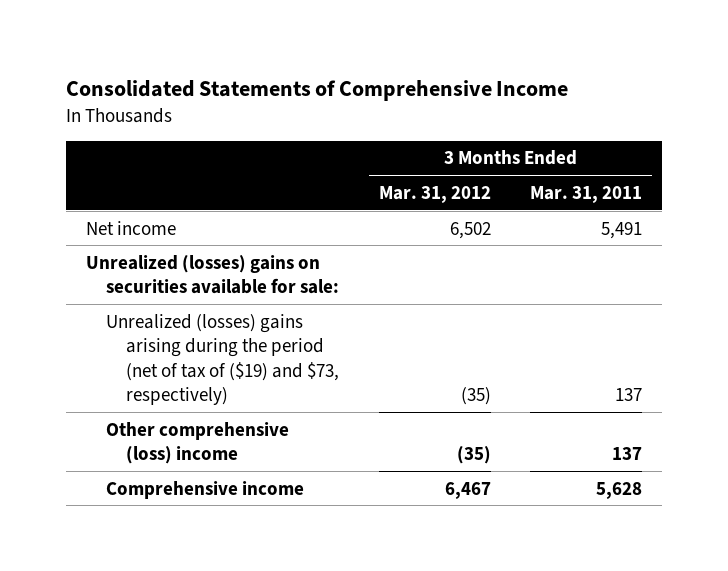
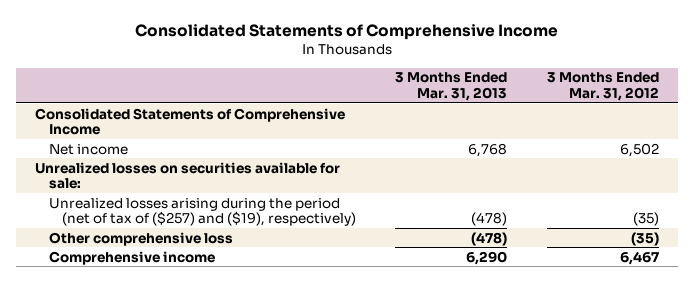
- | 3 Months Ended Mar. 31, 2012 | 3 Months Ended Mar. 31, 2011
+ | 3 Months Ended Mar. 31, 2013 | 3 Months Ended Mar. 31, 2012
+ Consolidated Statements of Comprehensive Income
- Unrealized (losses) gains on securities available for sale:
- Unrealized (losses) gains arising during the period (net of tax of ($19) and $73, respectively) | (35) | 137
- Other comprehensive (loss) income | (35) | 137
+ Unrealized losses on securities available for sale:
+ Unrealized losses arising during the period (net of tax of ($257) and ($19), respectively) | (478) | (35)
+ Other comprehensive loss | (478) | (35)

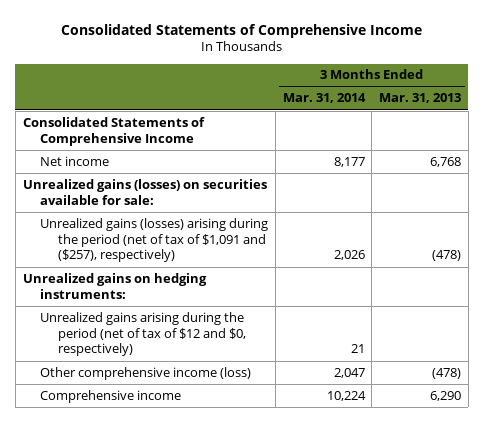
- | 3 Months Ended Mar. 31, 2013 | 3 Months Ended Mar. 31, 2012
+ | 3 Months Ended Mar. 31, 2014 | 3 Months Ended Mar. 31, 2013
- Unrealized losses on securities available for sale:
- Unrealized losses arising during the period (net of tax of ($257) and ($19), respectively) | (478) | (35)
- Other comprehensive loss | (478) | (35)
+ Unrealized gains (losses) on securities available for sale:
+ Unrealized gains (losses) arising during the period (net of tax of $1,091 and ($257), respectively) | 2,026 | (478)
+ Unrealized gains on hedging instruments:
+ Unrealized gains arising during the period (net of tax of $12 and $0, respectively) | 21 |
+ Other comprehensive income (loss) | 2,047 | (478)

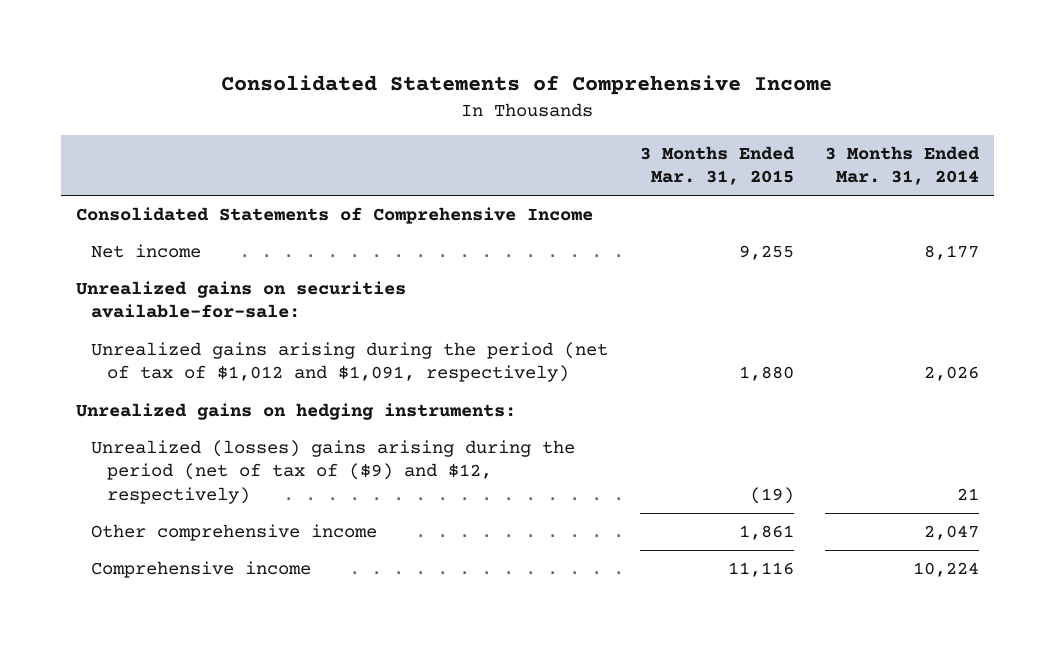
- | 3 Months Ended Mar. 31, 2014 | 3 Months Ended Mar. 31, 2013
+ | 3 Months Ended Mar. 31, 2015 | 3 Months Ended Mar. 31, 2014
- Unrealized gains (losses) on securities available for sale:
- Unrealized gains (losses) arising during the period (net of tax of $1,091 and ($257), respectively) | 2,026 | (478)
+ Unrealized gains on securities available-for-sale:
+ Unrealized gains arising during the period (net of tax of $1,012 and $1,091, respectively) | 1,880 | 2,026
- Unrealized gains arising during the period (net of tax of $12 and $0, respectively) | 21 |
- Other comprehensive income (loss) | 2,047 | (478)
+ Unrealized (losses) gains arising during the period (net of tax of ($9) and $12, respectively) | (19) | 21
+ Other comprehensive income | 1,861 | 2,047

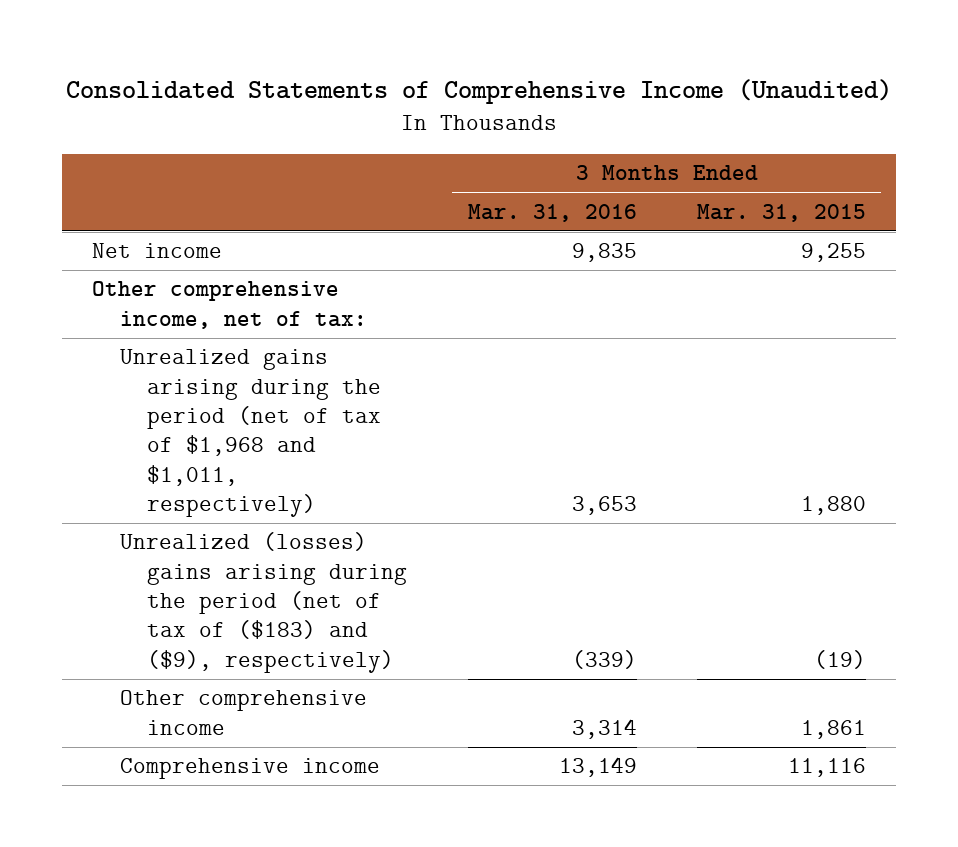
- Consolidated Statements of Comprehensive Income
+ Consolidated Statements of Comprehensive Income (Unaudited)
- | 3 Months Ended Mar. 31, 2015 | 3 Months Ended Mar. 31, 2014
+ | 3 Months Ended Mar. 31, 2016 | 3 Months Ended Mar. 31, 2015
- Consolidated Statements of Comprehensive Income
- Unrealized gains on securities available-for-sale:
- Unrealized gains arising during the period (net of tax of $1,012 and $1,091, respectively) | 1,880 | 2,026
- Unrealized gains on hedging instruments:
- Unrealized (losses) gains arising during the period (net of tax of ($9) and $12, respectively) | (19) | 21
+ Other comprehensive income, net of tax:
+ Unrealized gains arising during the period (net of tax of $1,968 and $1,011, respectively) | 3,653 | 1,880
+ Unrealized (losses) gains arising during the period (net of tax of ($183) and ($9), respectively) | (339) | (19)

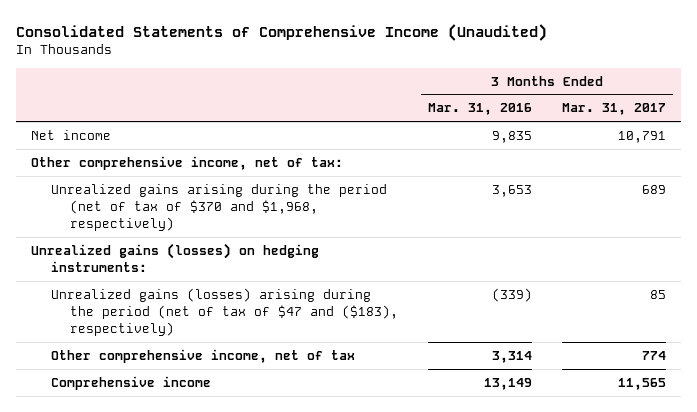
- | 3 Months Ended Mar. 31, 2016 | 3 Months Ended Mar. 31, 2015
+ | 3 Months Ended Mar. 31, 2016 | 3 Months Ended Mar. 31, 2017
- Unrealized gains arising during the period (net of tax of $1,968 and $1,011, respectively) | 3,653 | 1,880
- Unrealized (losses) gains arising during the period (net of tax of ($183) and ($9), respectively) | (339) | (19)
- Other comprehensive income | 3,314 | 1,861
+ Unrealized gains arising during the period (net of tax of $370 and $1,968, respectively) | 3,653 | 689
+ Unrealized gains (losses) on hedging instruments:
+ Unrealized gains (losses) arising during the period (net of tax of $47 and ($183), respectively) | (339) | 85
+ Other comprehensive income, net of tax | 3,314 | 774

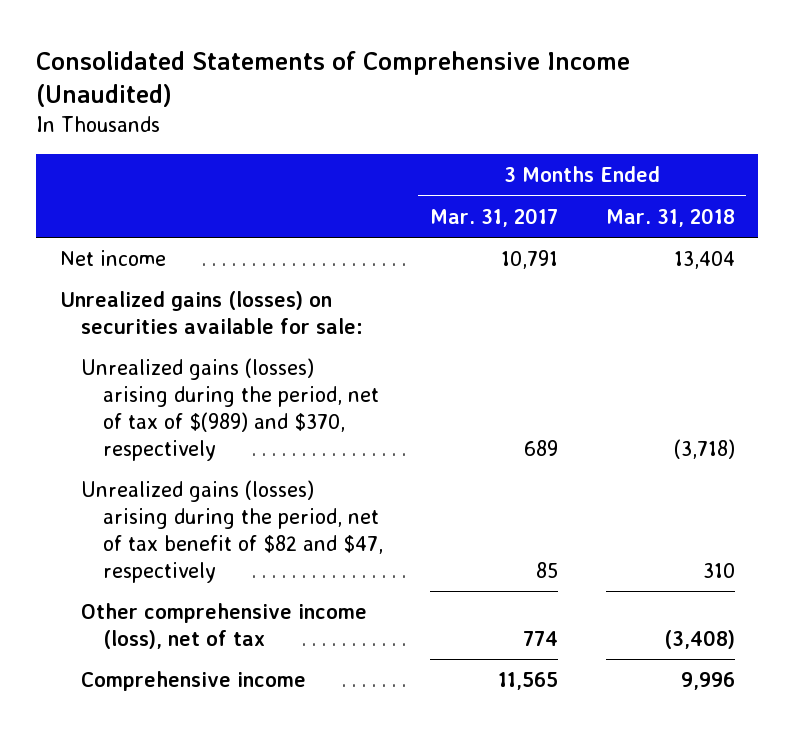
- | 3 Months Ended Mar. 31, 2016 | 3 Months Ended Mar. 31, 2017
+ | 3 Months Ended Mar. 31, 2017 | 3 Months Ended Mar. 31, 2018
- Other comprehensive income, net of tax:
- Unrealized gains arising during the period (net of tax of $370 and $1,968, respectively) | 3,653 | 689
- Unrealized gains (losses) on hedging instruments:
- Unrealized gains (losses) arising during the period (net of tax of $47 and ($183), respectively) | (339) | 85
- Other comprehensive income, net of tax | 3,314 | 774
+ Unrealized gains (losses) on securities available for sale:
+ Unrealized gains (losses) arising during the period, net of tax of $(989) and $370, respectively | 689 | (3,718)
+ Unrealized gains (losses) arising during the period, net of tax benefit of $82 and $47, respectively | 85 | 310
+ Other comprehensive income (loss), net of tax | 774 | (3,408)

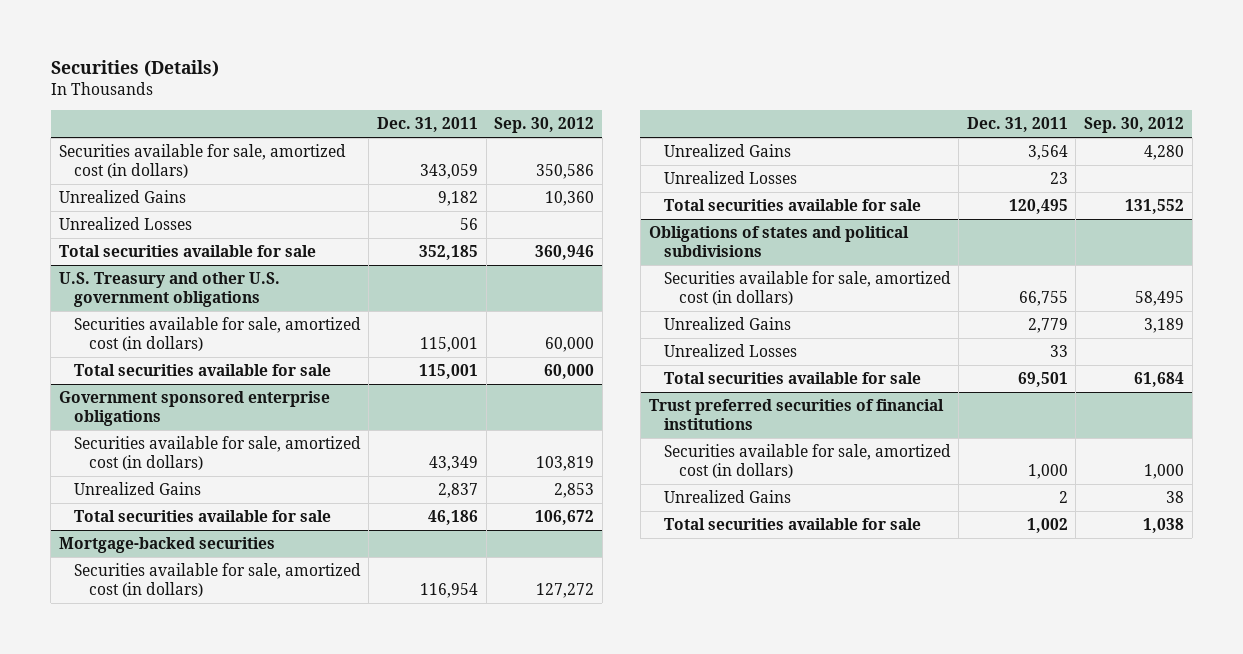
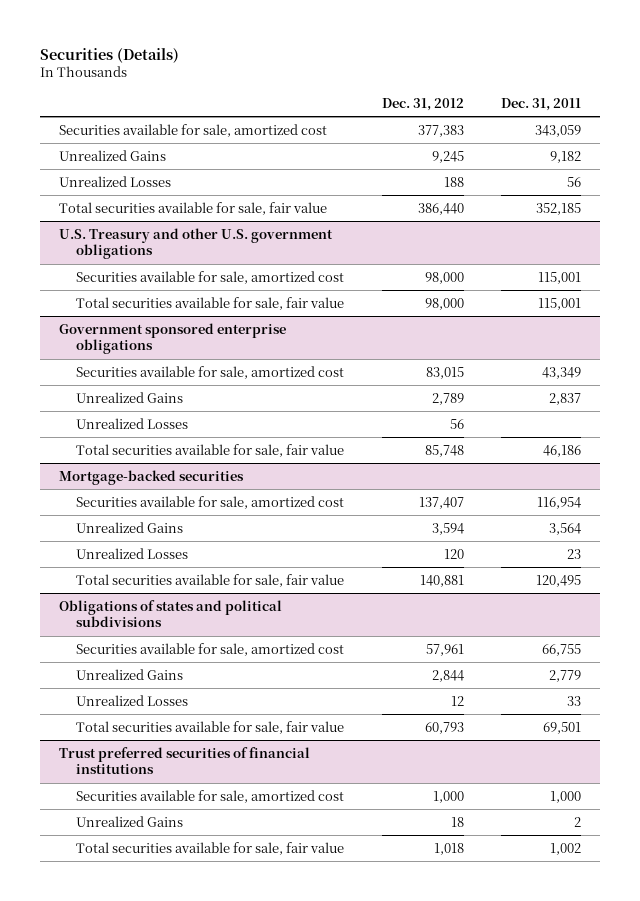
- | Dec. 31, 2011 | Sep. 30, 2012
+ | Dec. 31, 2012 | Dec. 31, 2011
- Securities available for sale, amortized cost (in dollars) | 343,059 | 350,586
+ Securities available for sale, amortized cost | 377,383 | 343,059
- Total securities available for sale | 352,185 | 360,946
+ Total securities available for sale, fair value | 386,440 | 352,185
@ U.S. Treasury and other U.S. government obligations
- Securities available for sale, amortized cost (in dollars) | 115,001 | 60,000
- Total securities available for sale | 115,001 | 60,000
+ Securities available for sale, amortized cost | 98,000 | 115,001
+ Total securities available for sale, fair value | 98,000 | 115,001
@ Government sponsored enterprise obligations
- Securities available for sale, amortized cost (in dollars) | 43,349 | 103,819
+ Securities available for sale, amortized cost | 83,015 | 43,349
- Total securities available for sale | 46,186 | 106,672
+ Unrealized Losses | 56 |
+ Total securities available for sale, fair value | 85,748 | 46,186
@ Mortgage-backed securities
- Securities available for sale, amortized cost (in dollars) | 116,954 | 127,272
+ Securities available for sale, amortized cost | 137,407 | 116,954
- Total securities available for sale | 120,495 | 131,552
+ Total securities available for sale, fair value | 140,881 | 120,495
@ Obligations of states and political subdivisions
- Securities available for sale, amortized cost (in dollars) | 66,755 | 58,495
+ Securities available for sale, amortized cost | 57,961 | 66,755
- Total securities available for sale | 69,501 | 61,684
+ Total securities available for sale, fair value | 60,793 | 69,501
@ Trust preferred securities of financial institutions
- Securities available for sale, amortized cost (in dollars) | 1,000 | 1,000
+ Securities available for sale, amortized cost | 1,000 | 1,000
- Total securities available for sale | 1,002 | 1,038
+ Total securities available for sale, fair value | 1,018 | 1,002

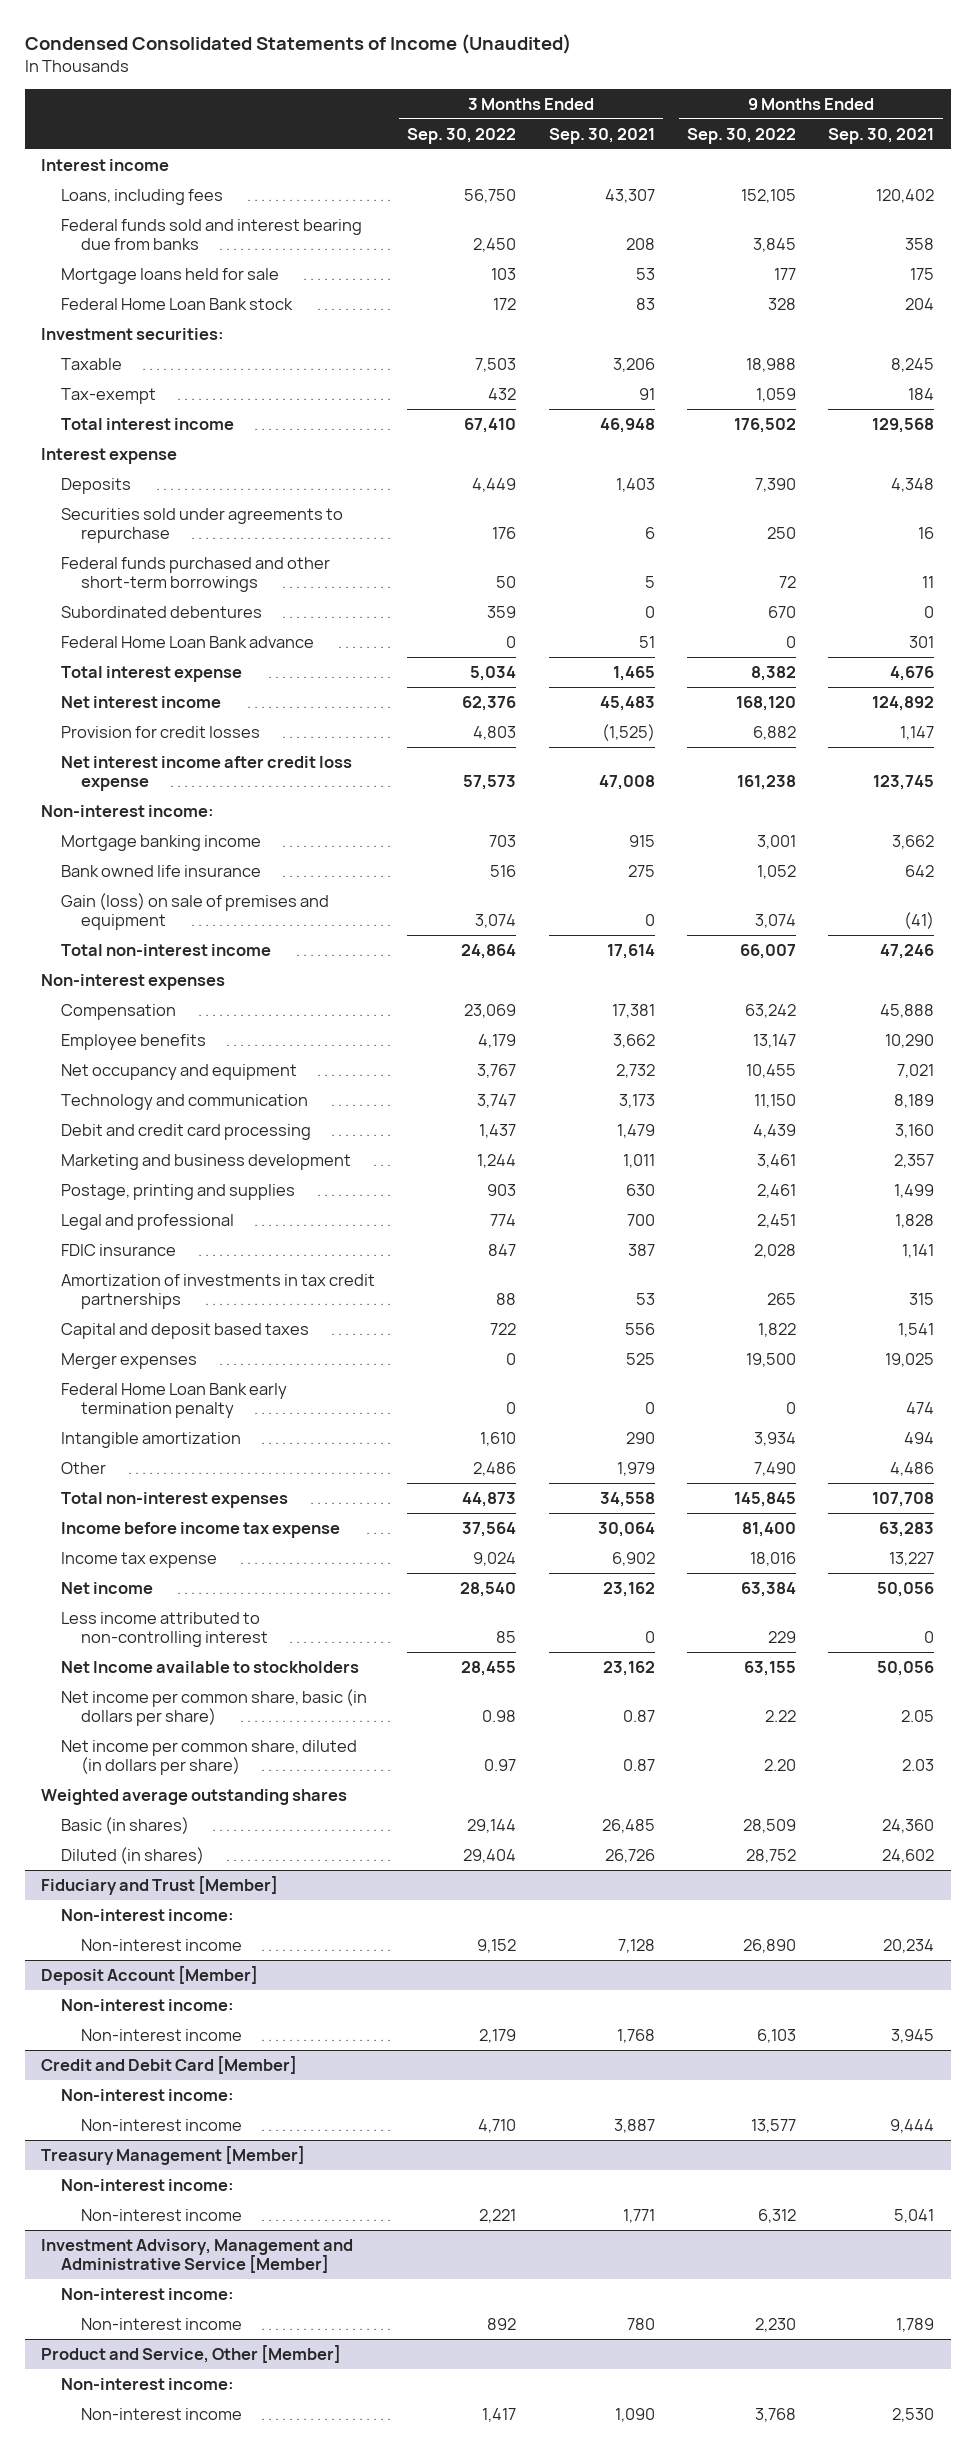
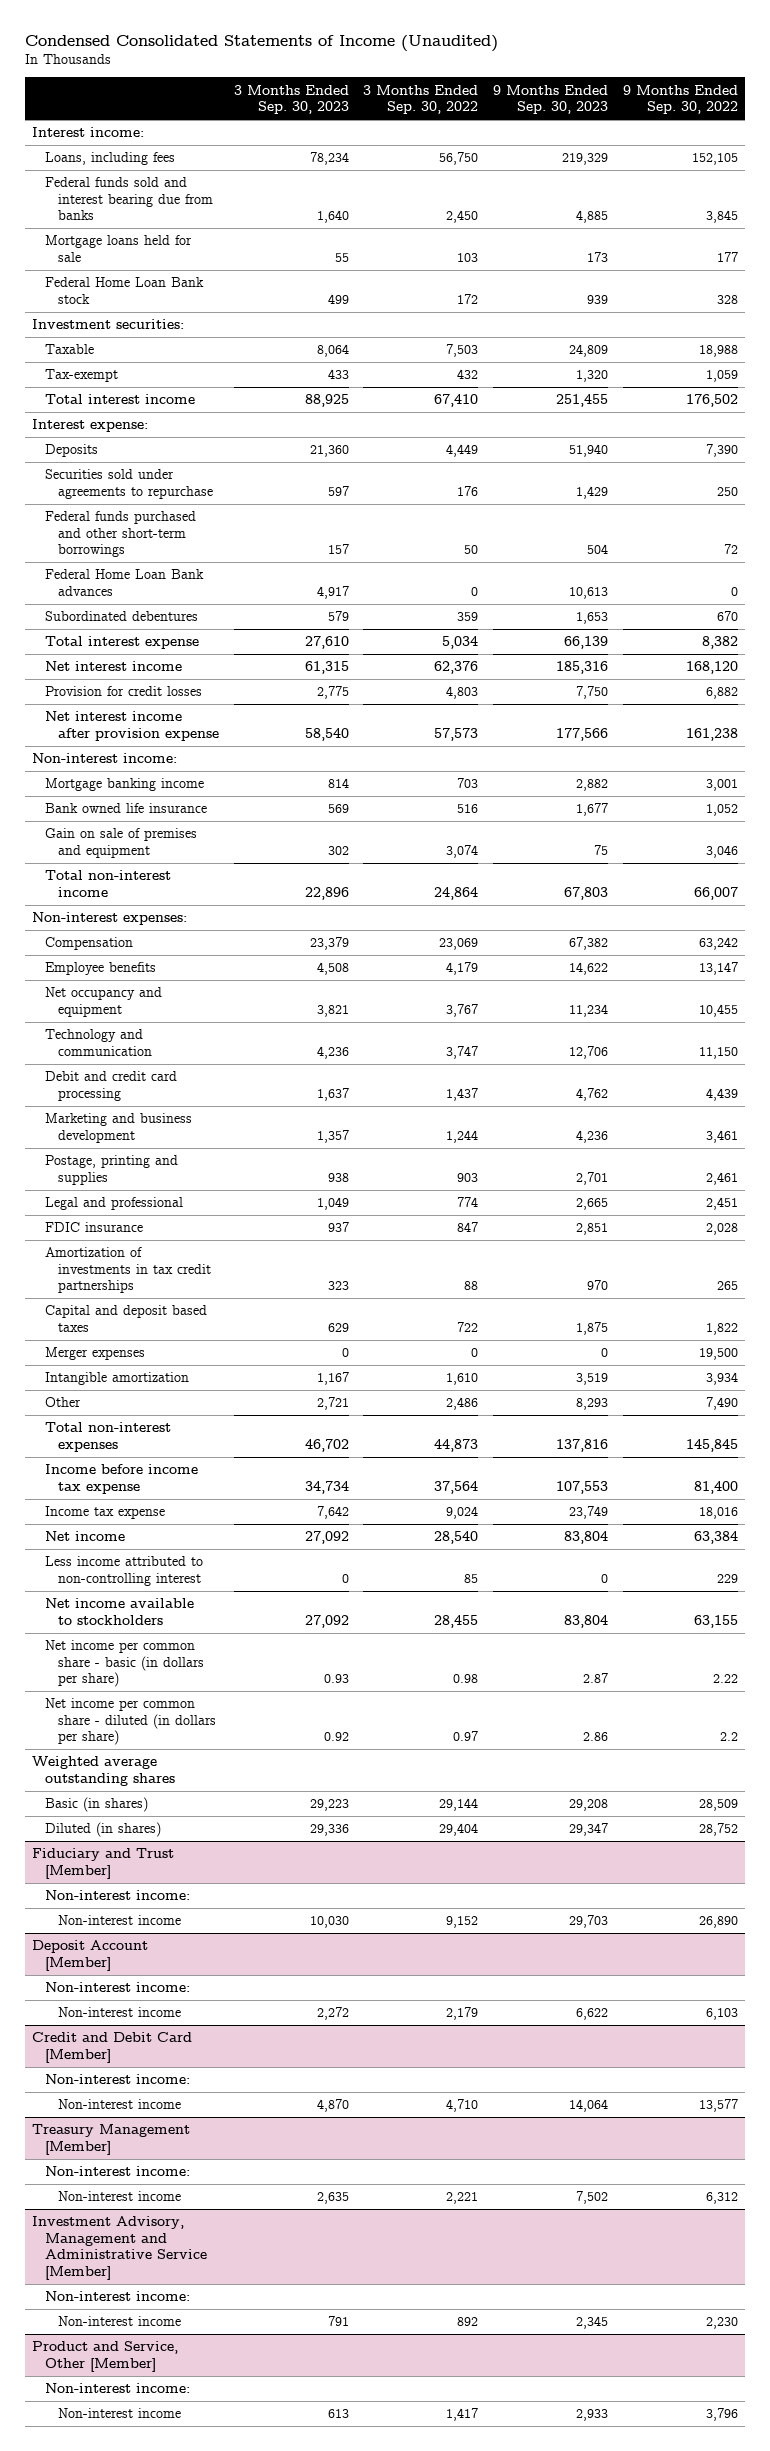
- | 3 Months Ended Sep. 30, 2022 | 3 Months Ended Sep. 30, 2021 | 9 Months Ended Sep. 30, 2022 | 9 Months Ended Sep. 30, 2021
+ | 3 Months Ended Sep. 30, 2023 | 3 Months Ended Sep. 30, 2022 | 9 Months Ended Sep. 30, 2023 | 9 Months Ended Sep. 30, 2022
- Interest income
+ Interest income:
- Interest expense
+ Interest expense:
+ Federal Home Loan Bank advances | 4,917 | 0 | 10,613 | 0
- Federal Home Loan Bank advance | 0 | 51 | 0 | 301
- Net interest income after credit loss expense | 57,573 | 47,008 | 161,238 | 123,745
+ Net interest income after provision expense | 58,540 | 57,573 | 177,566 | 161,238
- Gain (loss) on sale of premises and equipment | 3,074 | 0 | 3,074 | (41)
+ Gain on sale of premises and equipment | 302 | 3,074 | 75 | 3,046
- Non-interest expenses
+ Non-interest expenses:
- Federal Home Loan Bank early termination penalty | 0 | 0 | 0 | 474
- Net Income available to stockholders | 28,455 | 23,162 | 63,155 | 50,056
- Net income per common share, basic (in dollars per share) | 0.98 | 0.87 | 2.22 | 2.05
- Net income per common share, diluted (in dollars per share) | 0.97 | 0.87 | 2.20 | 2.03
+ Net income available to stockholders | 27,092 | 28,455 | 83,804 | 63,155
+ Net income per common share - basic (in dollars per share) | 0.93 | 0.98 | 2.87 | 2.22
+ Net income per common share - diluted (in dollars per share) | 0.92 | 0.97 | 2.86 | 2.2
@ Product and Service, Other [Member]
- Non-interest income | 1,417 | 1,090 | 3,768 | 2,530
+ Non-interest income | 613 | 1,417 | 2,933 | 3,796

